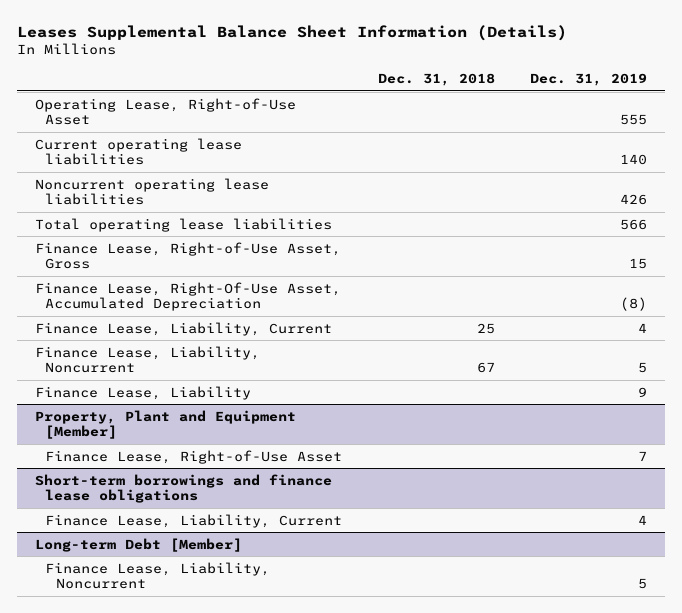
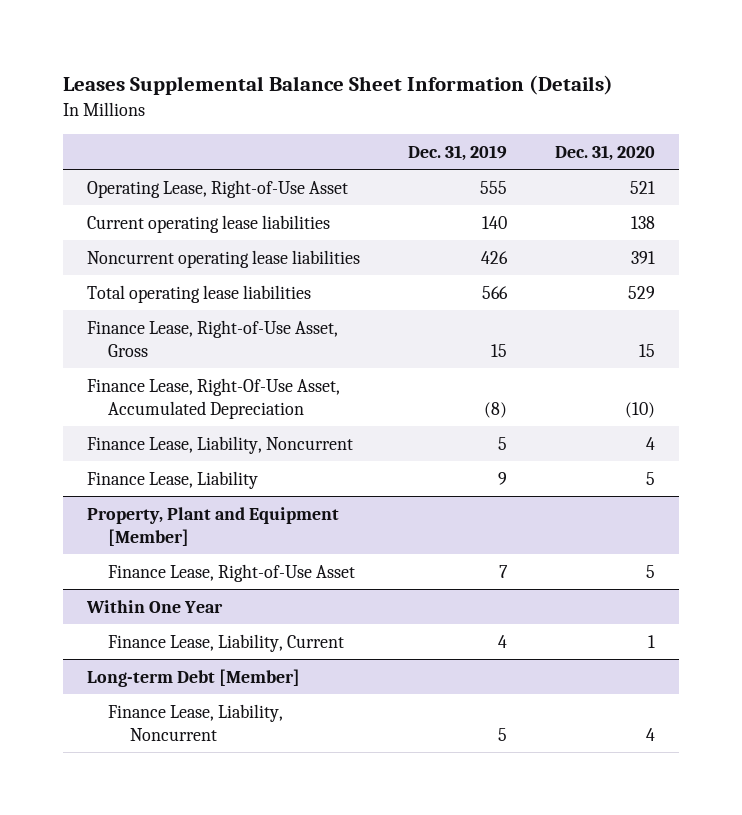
- | Dec. 31, 2018 | Dec. 31, 2019
+ | Dec. 31, 2019 | Dec. 31, 2020
- Finance Lease, Liability, Current | 25 | 4
- Short-term borrowings and finance lease obligations
+ Within One Year

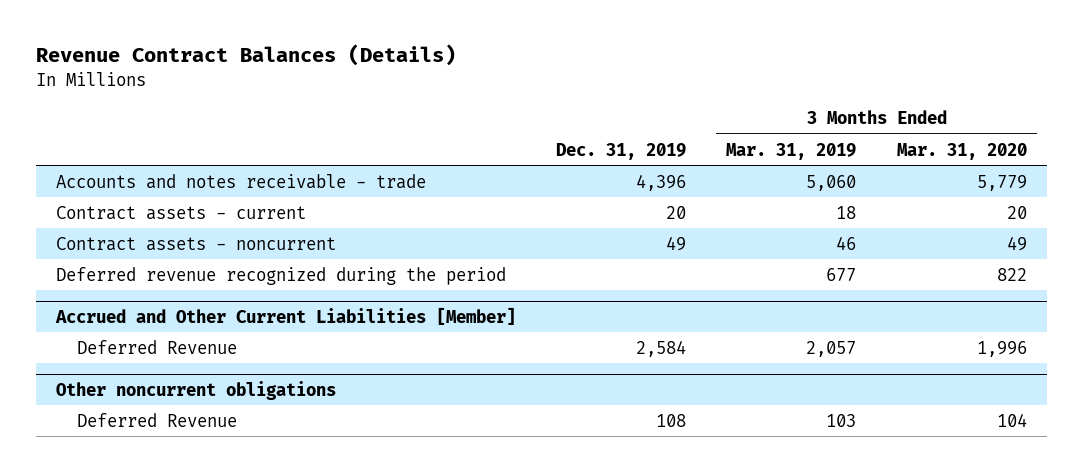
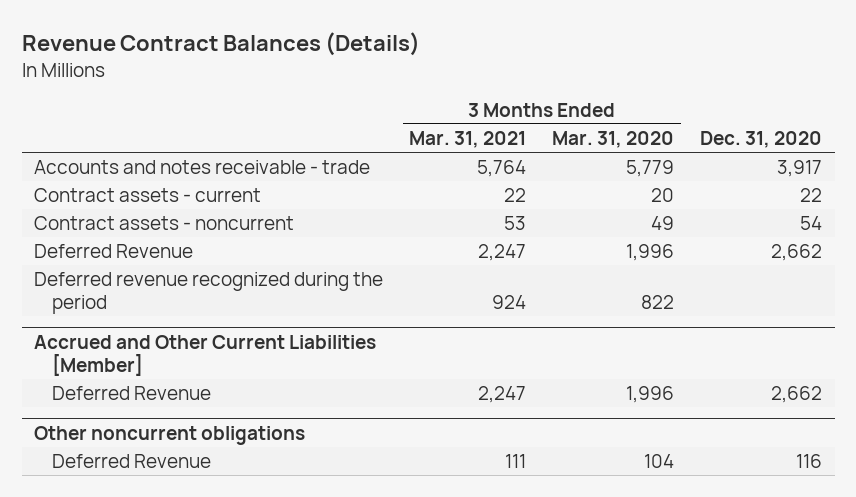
- | Dec. 31, 2019 | 3 Months Ended Mar. 31, 2019 | 3 Months Ended Mar. 31, 2020
+ | 3 Months Ended Mar. 31, 2021 | 3 Months Ended Mar. 31, 2020 | Dec. 31, 2020
+ Deferred Revenue | 2,247 | 1,996 | 2,662

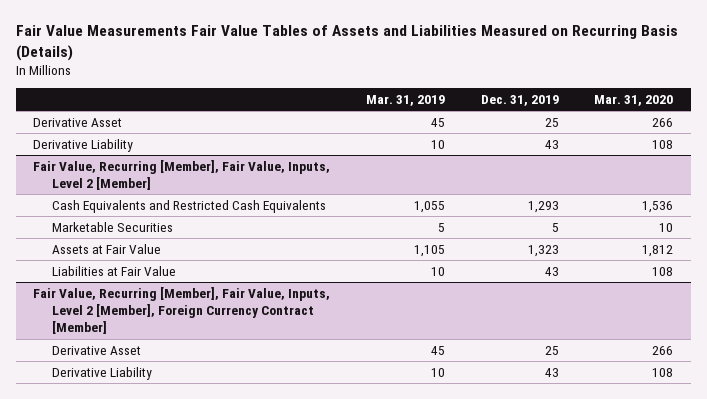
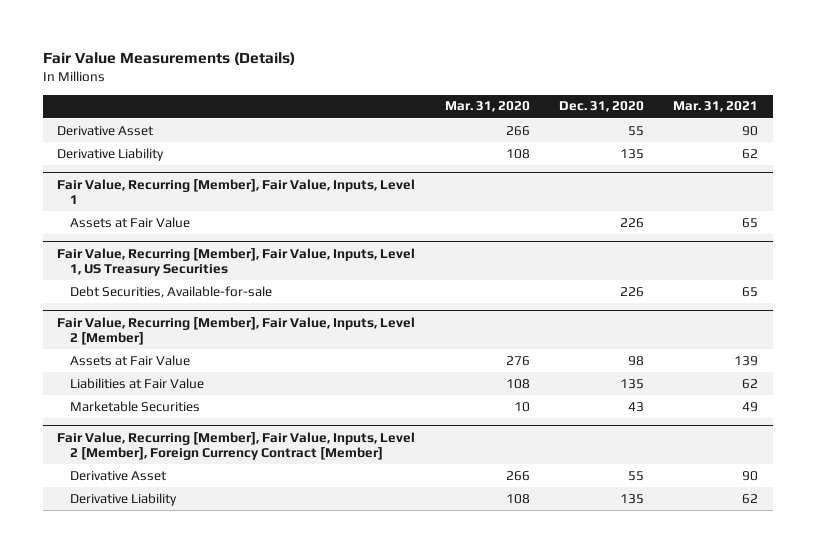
- Fair Value Measurements Fair Value Tables of Assets and Liabilities Measured on Recurring Basis (Details)
+ Fair Value Measurements (Details)
- | Mar. 31, 2019 | Dec. 31, 2019 | Mar. 31, 2020
+ | Mar. 31, 2020 | Dec. 31, 2020 | Mar. 31, 2021
+ Fair Value, Recurring [Member], Fair Value, Inputs, Level 1
+ Assets at Fair Value | | 226 | 65
+ Fair Value, Recurring [Member], Fair Value, Inputs, Level 1, US Treasury Securities
+ Debt Securities, Available-for-sale | | 226 | 65
@ Fair Value, Recurring [Member], Fair Value, Inputs, Level 2 [Member]
- Cash Equivalents and Restricted Cash Equivalents | 1,055 | 1,293 | 1,536
- Assets at Fair Value | 1,105 | 1,323 | 1,812
+ Assets at Fair Value | 276 | 98 | 139
moved down: Marketable Securities | 10 | 43 | 49

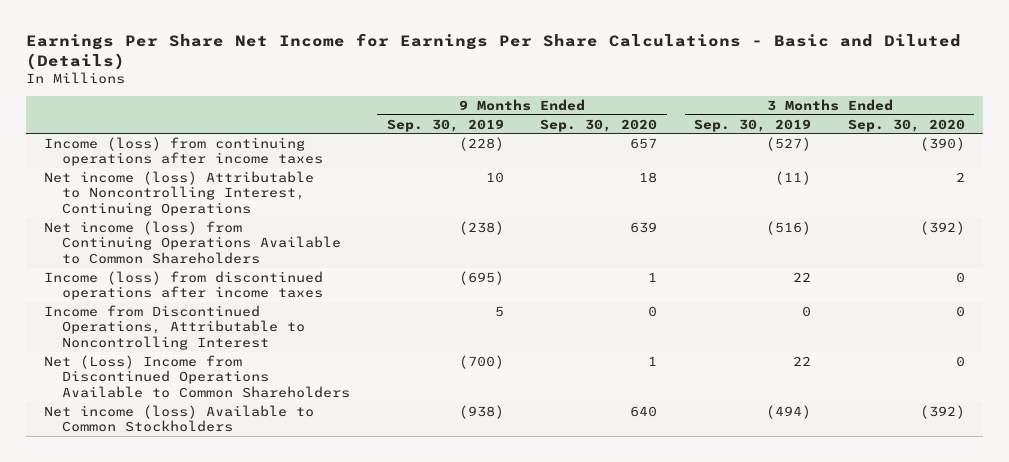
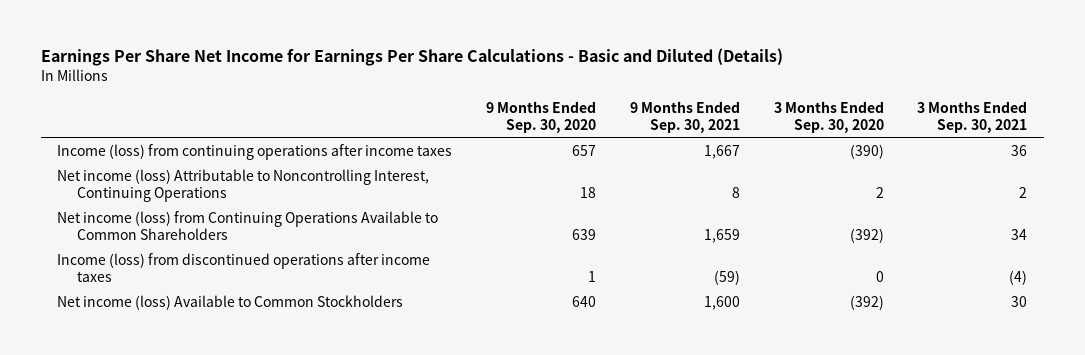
- | 9 Months Ended Sep. 30, 2019 | 9 Months Ended Sep. 30, 2020 | 3 Months Ended Sep. 30, 2019 | 3 Months Ended Sep. 30, 2020
+ | 9 Months Ended Sep. 30, 2020 | 9 Months Ended Sep. 30, 2021 | 3 Months Ended Sep. 30, 2020 | 3 Months Ended Sep. 30, 2021
- Income from Discontinued Operations, Attributable to Noncontrolling Interest | 5 | 0 | 0 | 0
- Net (Loss) Income from Discontinued Operations Available to Common Shareholders | (700) | 1 | 22 | 0

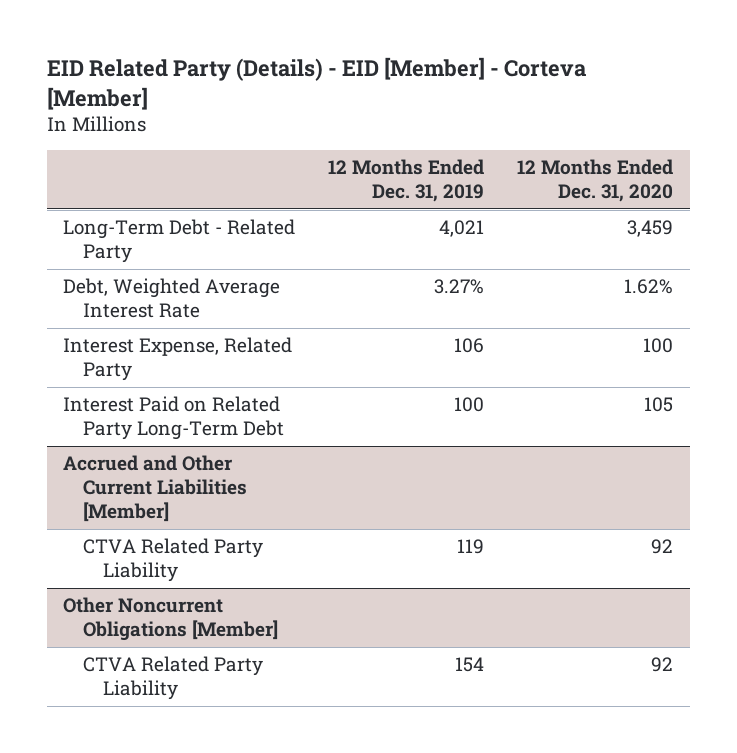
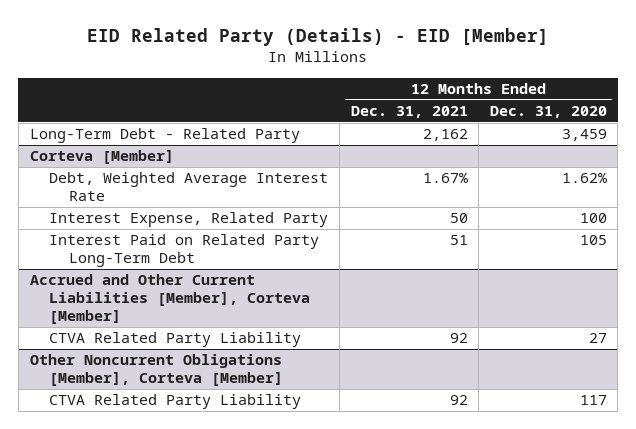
- EID Related Party (Details) - EID [Member] - Corteva [Member]
+ EID Related Party (Details) - EID [Member]
- | 12 Months Ended Dec. 31, 2019 | 12 Months Ended Dec. 31, 2020
+ | 12 Months Ended Dec. 31, 2021 | 12 Months Ended Dec. 31, 2020
+ Corteva [Member]
- Accrued and Other Current Liabilities [Member]
- CTVA Related Party Liability | 119 | 92
- Other Noncurrent Obligations [Member]
- CTVA Related Party Liability | 154 | 92
+ Accrued and Other Current Liabilities [Member], Corteva [Member]
+ CTVA Related Party Liability | 92 | 27
+ Other Noncurrent Obligations [Member], Corteva [Member]
+ CTVA Related Party Liability | 92 | 117

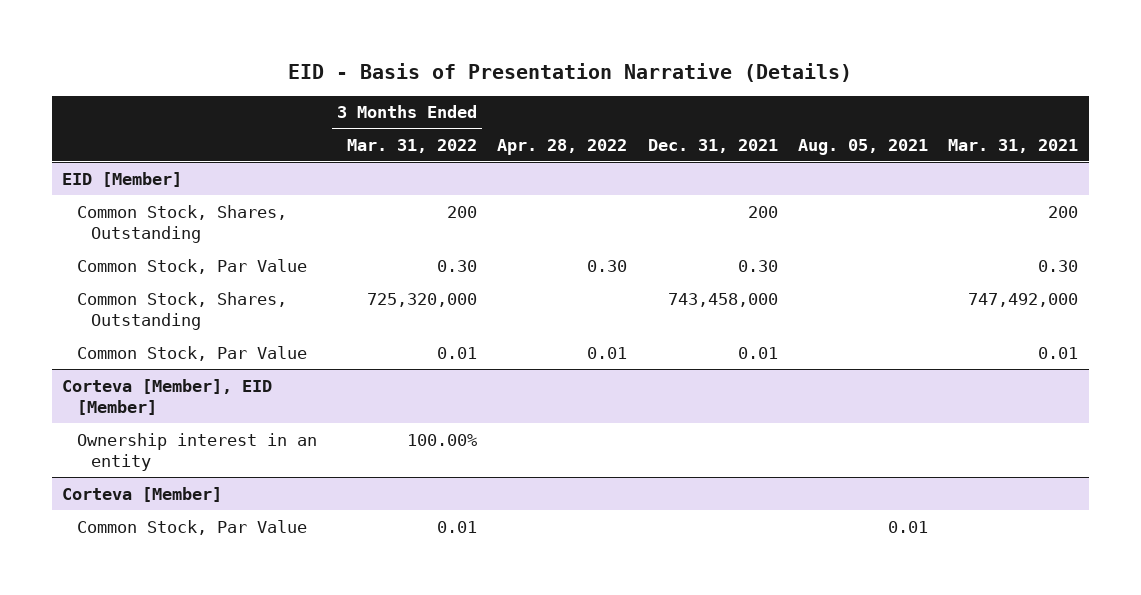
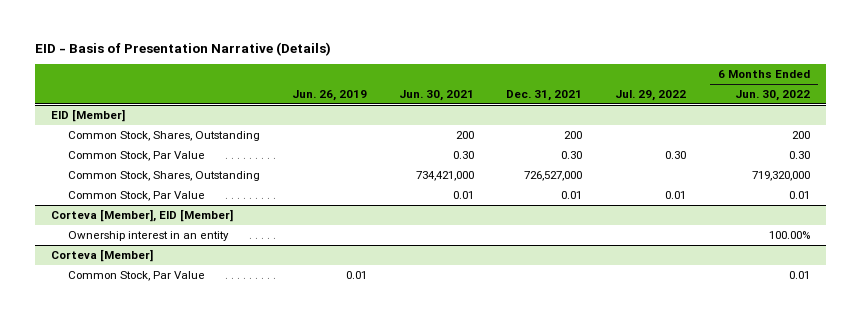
- | 3 Months Ended Mar. 31, 2022 | Apr. 28, 2022 | Dec. 31, 2021 | Aug. 05, 2021 | Mar. 31, 2021
+ | Jun. 26, 2019 | Jun. 30, 2021 | Dec. 31, 2021 | Jul. 29, 2022 | 6 Months Ended Jun. 30, 2022
@ EID [Member]
- Common Stock, Shares, Outstanding | 725,320,000 | | 743,458,000 | | 747,492,000
+ Common Stock, Shares, Outstanding | | 734,421,000 | 726,527,000 | | 719,320,000

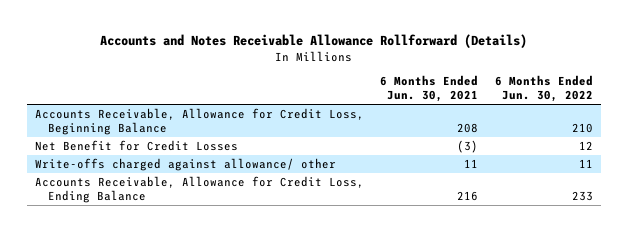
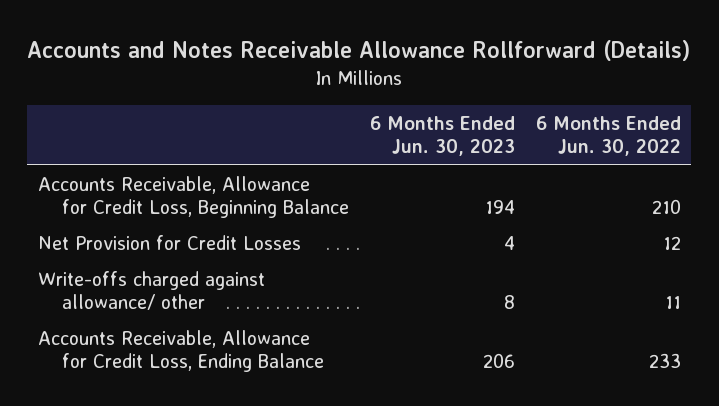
- | 6 Months Ended Jun. 30, 2021 | 6 Months Ended Jun. 30, 2022
+ | 6 Months Ended Jun. 30, 2023 | 6 Months Ended Jun. 30, 2022
- Net Benefit for Credit Losses | (3) | 12
+ Net Provision for Credit Losses | 4 | 12

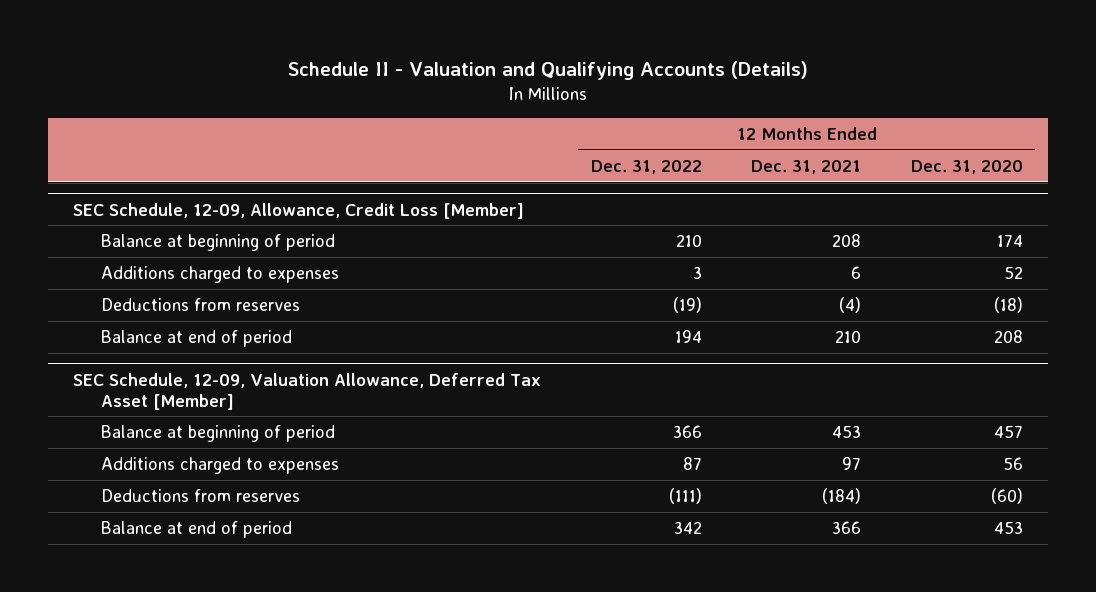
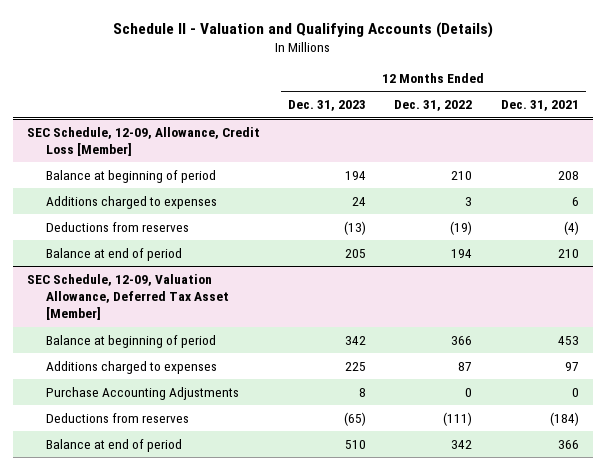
- | 12 Months Ended Dec. 31, 2022 | 12 Months Ended Dec. 31, 2021 | 12 Months Ended Dec. 31, 2020
+ | 12 Months Ended Dec. 31, 2023 | 12 Months Ended Dec. 31, 2022 | 12 Months Ended Dec. 31, 2021
@ SEC Schedule, 12-09, Valuation Allowance, Deferred Tax Asset [Member]
+ Purchase Accounting Adjustments | 8 | 0 | 0

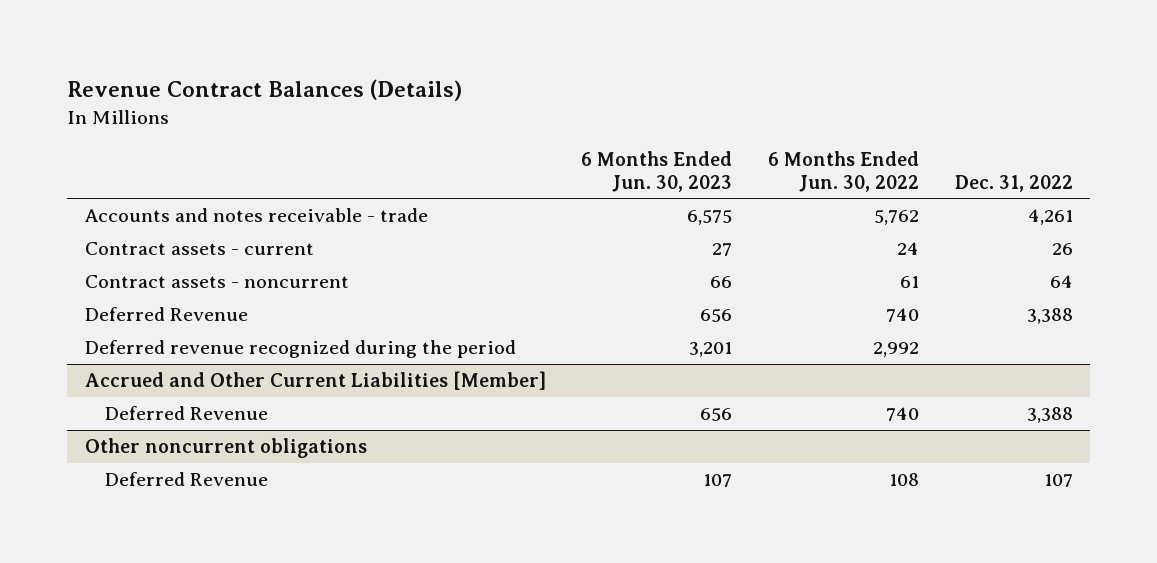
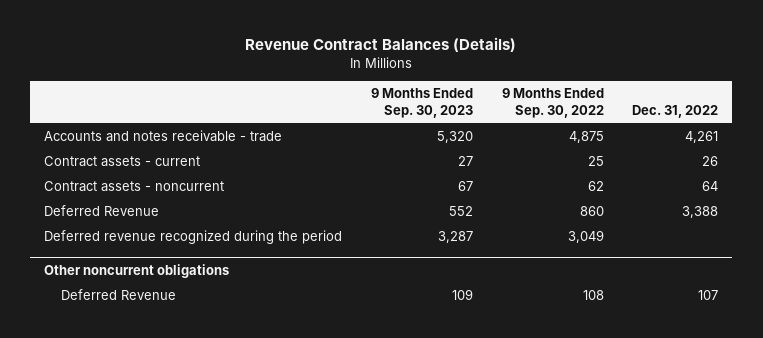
- | 6 Months Ended Jun. 30, 2023 | 6 Months Ended Jun. 30, 2022 | Dec. 31, 2022
+ | 9 Months Ended Sep. 30, 2023 | 9 Months Ended Sep. 30, 2022 | Dec. 31, 2022
- Accrued and Other Current Liabilities [Member]
- Deferred Revenue | 656 | 740 | 3,388

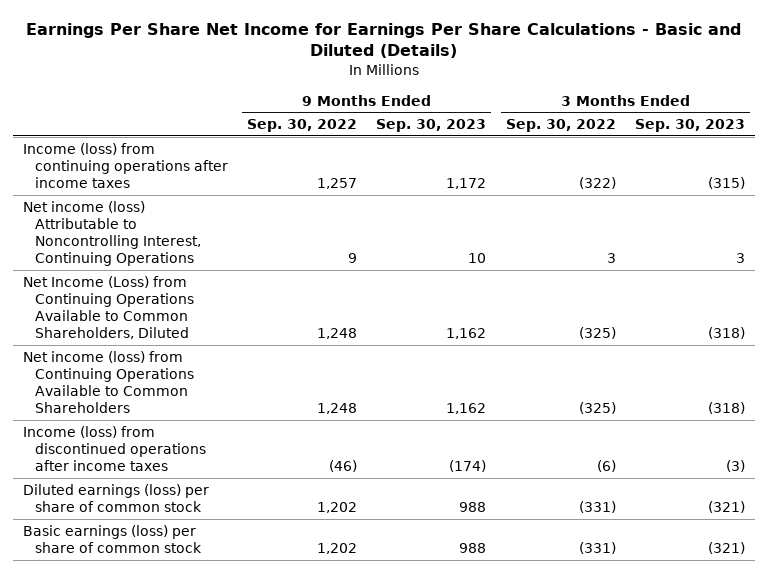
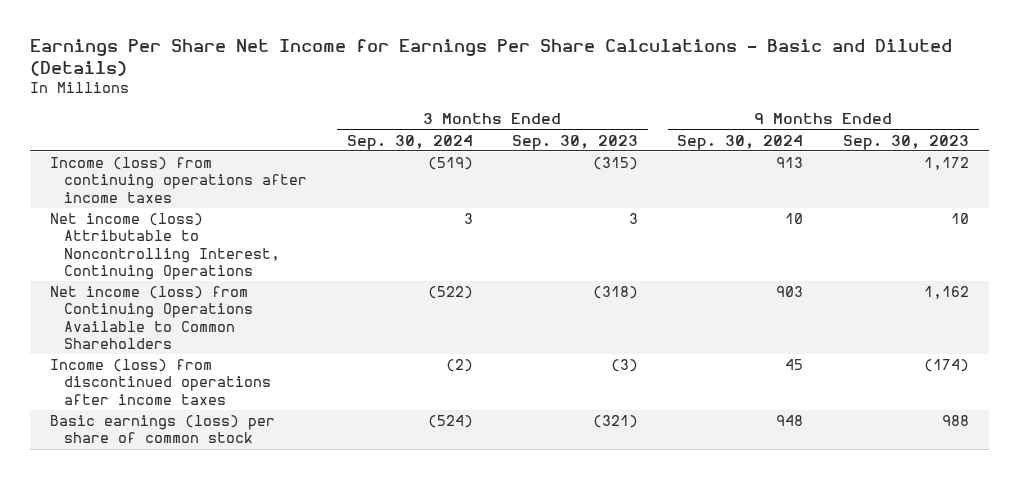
- | 9 Months Ended Sep. 30, 2022 | 9 Months Ended Sep. 30, 2023 | 3 Months Ended Sep. 30, 2022 | 3 Months Ended Sep. 30, 2023
+ | 3 Months Ended Sep. 30, 2024 | 3 Months Ended Sep. 30, 2023 | 9 Months Ended Sep. 30, 2024 | 9 Months Ended Sep. 30, 2023
- Net Income (Loss) from Continuing Operations Available to Common Shareholders, Diluted | 1,248 | 1,162 | (325) | (318)
- Diluted earnings (loss) per share of common stock | 1,202 | 988 | (331) | (321)

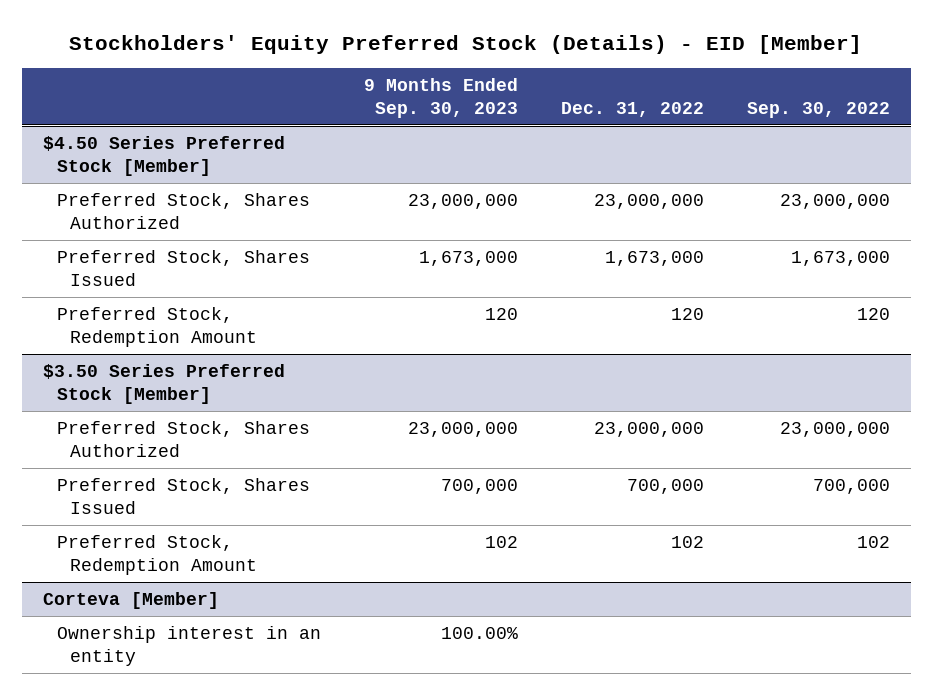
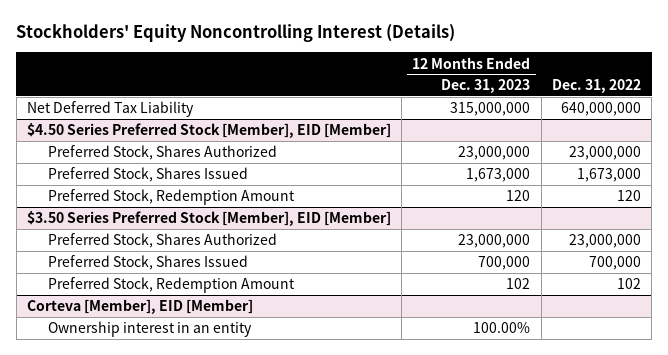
- Stockholders' Equity Preferred Stock (Details) - EID [Member]
+ Stockholders' Equity Noncontrolling Interest (Details)
- | 9 Months Ended Sep. 30, 2023 | Dec. 31, 2022 | Sep. 30, 2022
+ | 12 Months Ended Dec. 31, 2023 | Dec. 31, 2022
- $4.50 Series Preferred Stock [Member]
+ Net Deferred Tax Liability | 315,000,000 | 640,000,000
+ $4.50 Series Preferred Stock [Member], EID [Member]
- $3.50 Series Preferred Stock [Member]
+ $3.50 Series Preferred Stock [Member], EID [Member]
- Corteva [Member]
+ Corteva [Member], EID [Member]

